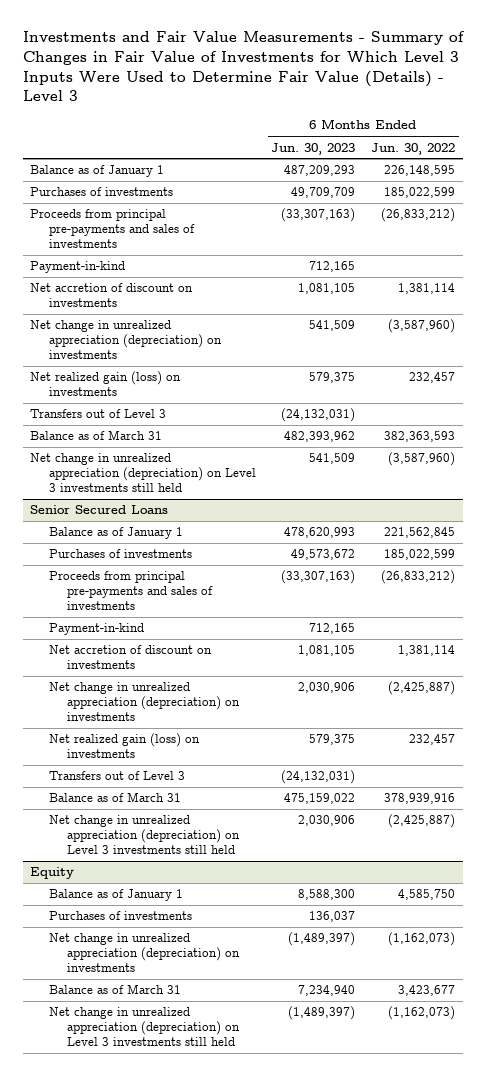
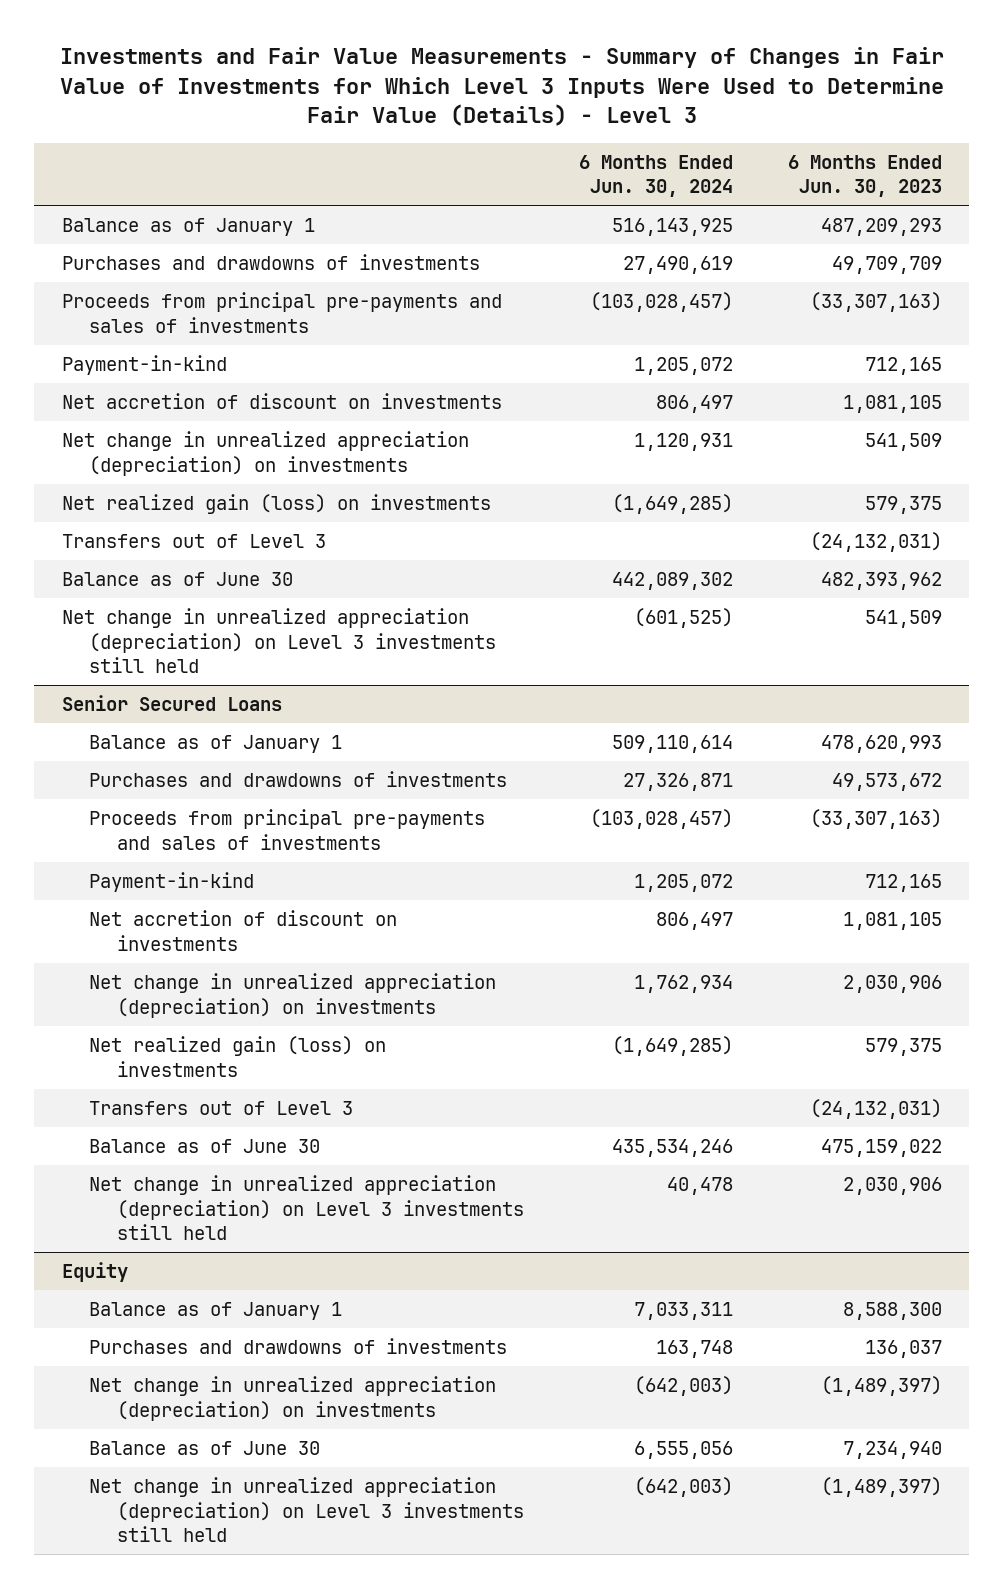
- | 6 Months Ended Jun. 30, 2023 | 6 Months Ended Jun. 30, 2022
+ | 6 Months Ended Jun. 30, 2024 | 6 Months Ended Jun. 30, 2023
- Purchases of investments | 49,709,709 | 185,022,599
+ Purchases and drawdowns of investments | 27,490,619 | 49,709,709
- Balance as of March 31 | 482,393,962 | 382,363,593
+ Balance as of June 30 | 442,089,302 | 482,393,962
@ Senior Secured Loans
- Purchases of investments | 49,573,672 | 185,022,599
+ Purchases and drawdowns of investments | 27,326,871 | 49,573,672
- Balance as of March 31 | 475,159,022 | 378,939,916
+ Balance as of June 30 | 435,534,246 | 475,159,022
@ Equity
- Purchases of investments | 136,037 |
+ Purchases and drawdowns of investments | 163,748 | 136,037
- Balance as of March 31 | 7,234,940 | 3,423,677
+ Balance as of June 30 | 6,555,056 | 7,234,940

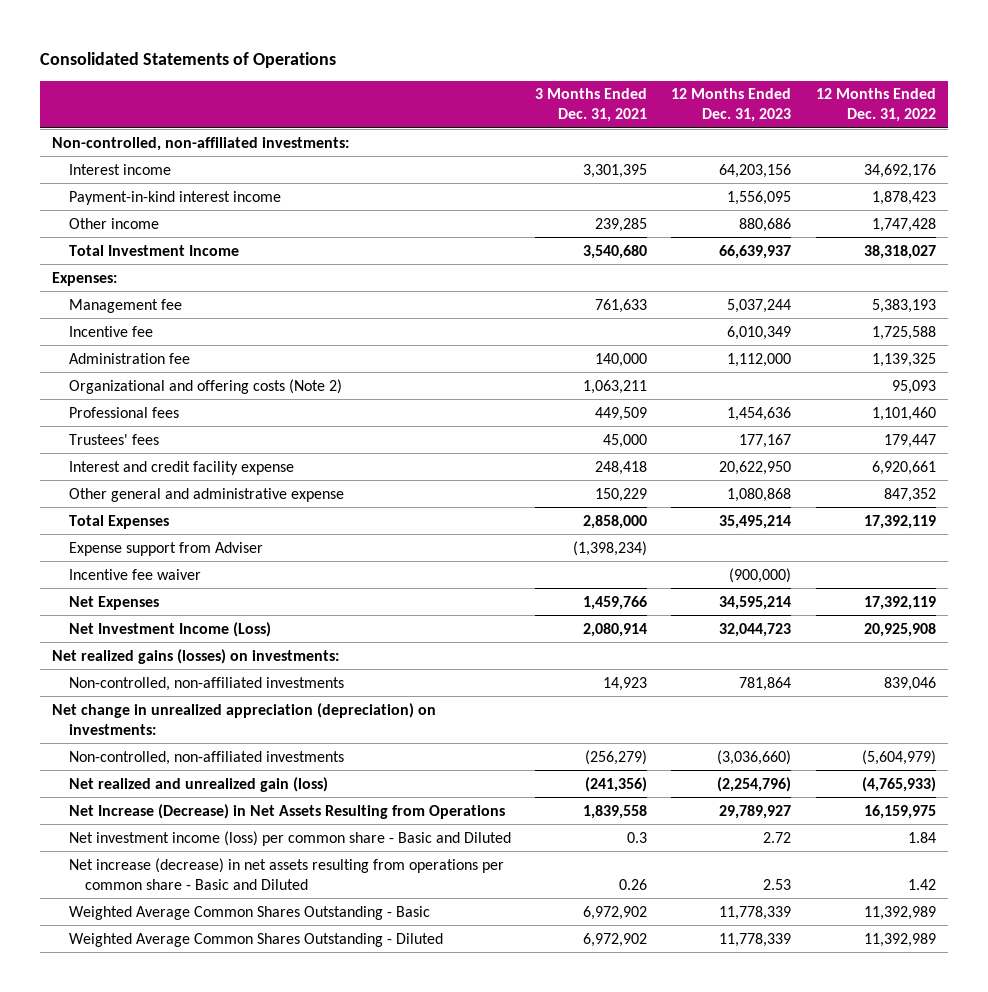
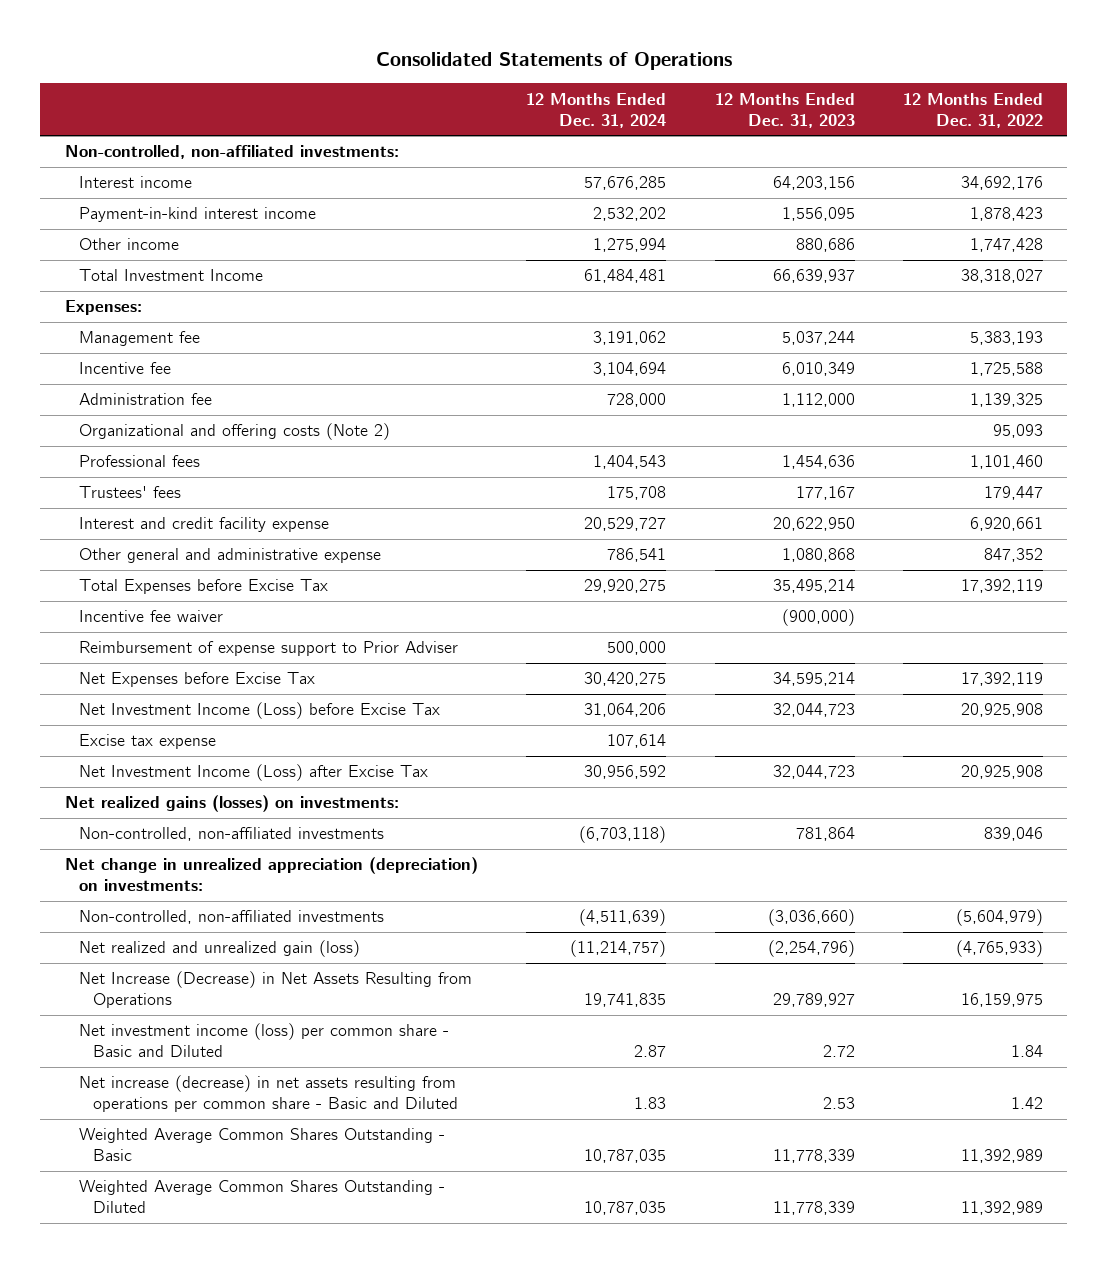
- | 3 Months Ended Dec. 31, 2021 | 12 Months Ended Dec. 31, 2023 | 12 Months Ended Dec. 31, 2022
+ | 12 Months Ended Dec. 31, 2024 | 12 Months Ended Dec. 31, 2023 | 12 Months Ended Dec. 31, 2022
- Total Expenses | 2,858,000 | 35,495,214 | 17,392,119
- Expense support from Adviser | (1,398,234) | |
+ Total Expenses before Excise Tax | 29,920,275 | 35,495,214 | 17,392,119
- Net Expenses | 1,459,766 | 34,595,214 | 17,392,119
- Net Investment Income (Loss) | 2,080,914 | 32,044,723 | 20,925,908
+ Reimbursement of expense support to Prior Adviser | 500,000 | |
+ Net Expenses before Excise Tax | 30,420,275 | 34,595,214 | 17,392,119
+ Net Investment Income (Loss) before Excise Tax | 31,064,206 | 32,044,723 | 20,925,908
+ Excise tax expense | 107,614 | |
+ Net Investment Income (Loss) after Excise Tax | 30,956,592 | 32,044,723 | 20,925,908

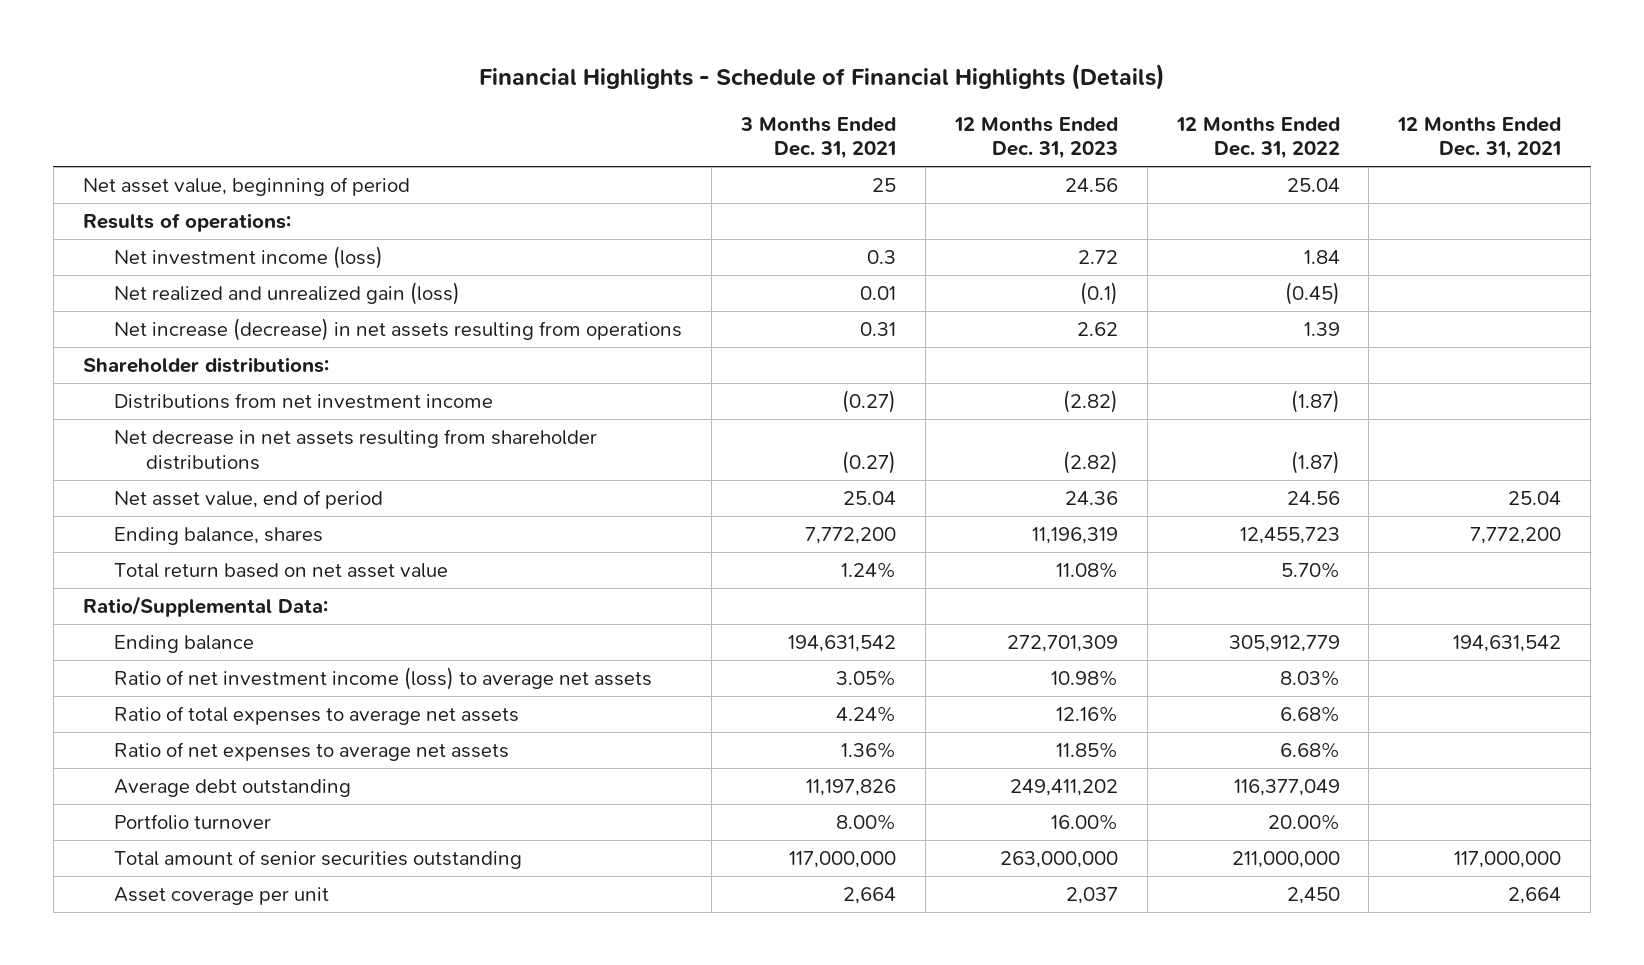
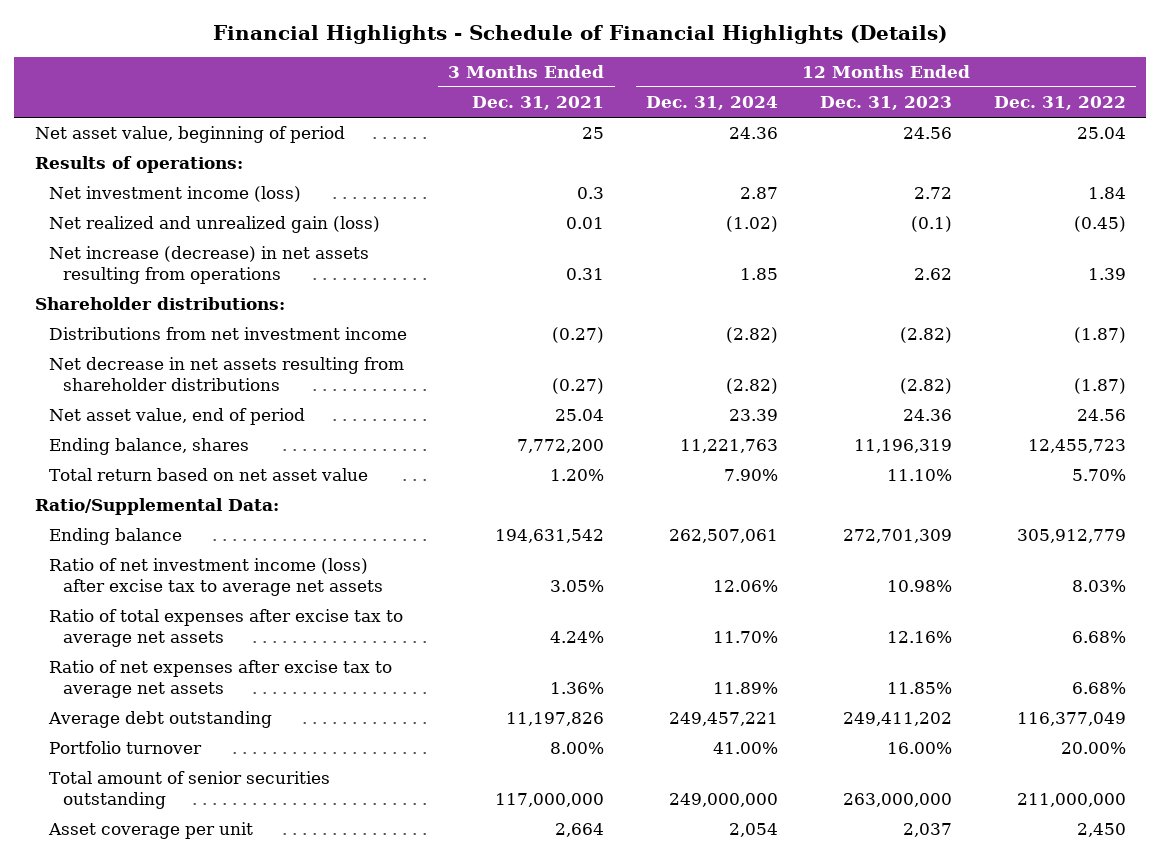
- | 3 Months Ended Dec. 31, 2021 | 12 Months Ended Dec. 31, 2023 | 12 Months Ended Dec. 31, 2022 | 12 Months Ended Dec. 31, 2021
+ | 3 Months Ended Dec. 31, 2021 | 12 Months Ended Dec. 31, 2024 | 12 Months Ended Dec. 31, 2023 | 12 Months Ended Dec. 31, 2022
- Total return based on net asset value | 1.24% | 11.08% | 5.70% |
+ Total return based on net asset value | 1.20% | 7.90% | 11.10% | 5.70%
- Ratio of net investment income (loss) to average net assets | 3.05% | 10.98% | 8.03% |
- Ratio of total expenses to average net assets | 4.24% | 12.16% | 6.68% |
- Ratio of net expenses to average net assets | 1.36% | 11.85% | 6.68% |
+ Ratio of net investment income (loss) after excise tax to average net assets | 3.05% | 12.06% | 10.98% | 8.03%
+ Ratio of total expenses after excise tax to average net assets | 4.24% | 11.70% | 12.16% | 6.68%
+ Ratio of net expenses after excise tax to average net assets | 1.36% | 11.89% | 11.85% | 6.68%

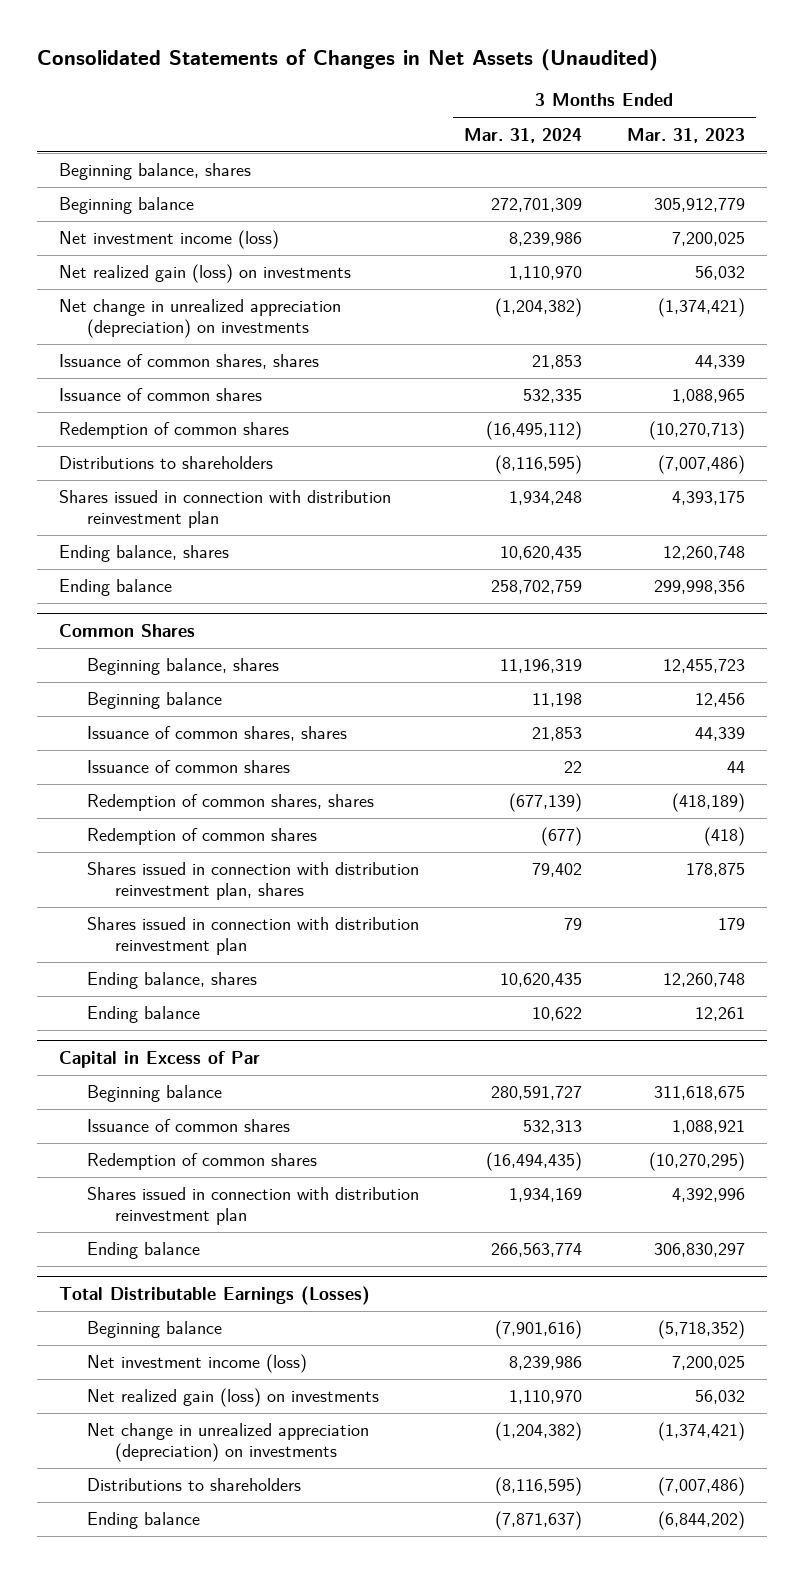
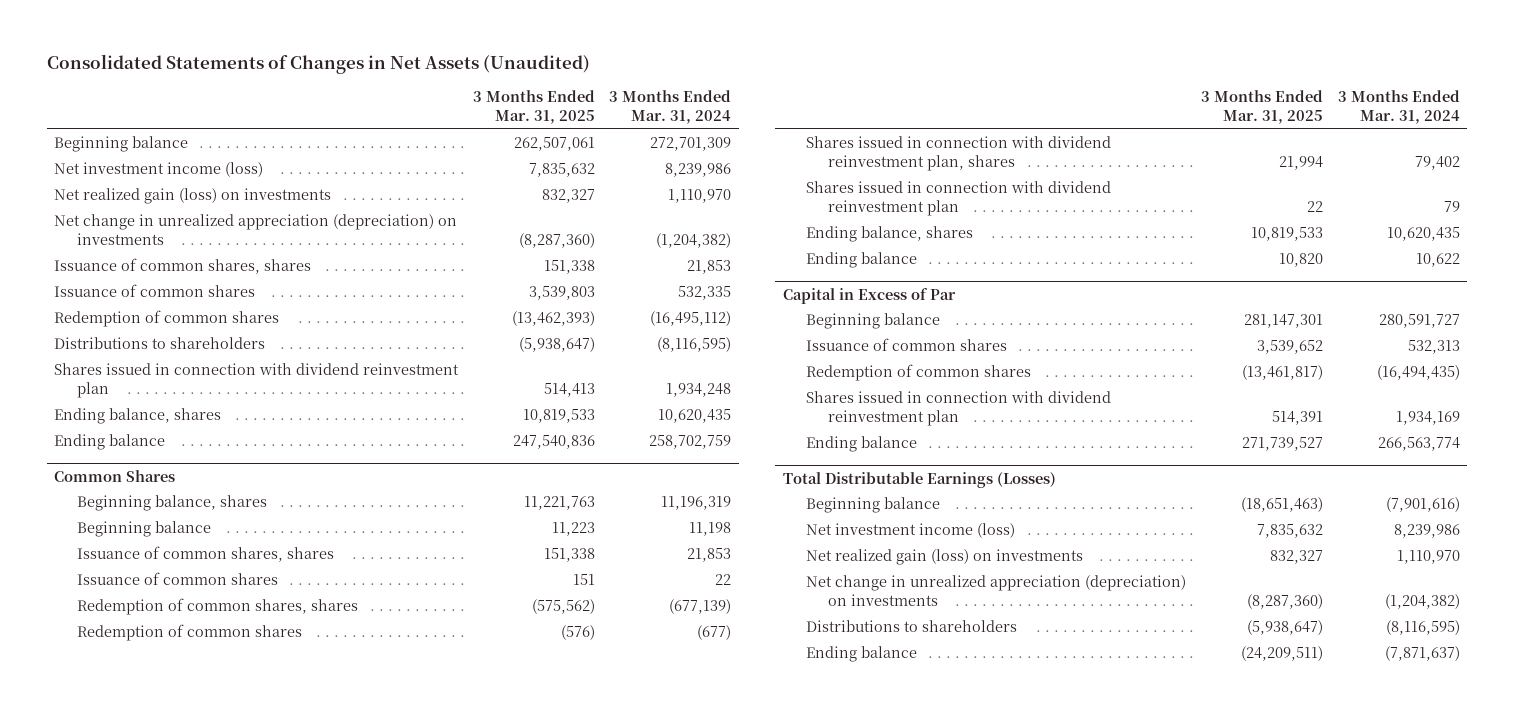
- | 3 Months Ended Mar. 31, 2024 | 3 Months Ended Mar. 31, 2023
+ | 3 Months Ended Mar. 31, 2025 | 3 Months Ended Mar. 31, 2024
- Beginning balance, shares
- Shares issued in connection with distribution reinvestment plan | 1,934,248 | 4,393,175
+ Shares issued in connection with dividend reinvestment plan | 514,413 | 1,934,248
@ Common Shares
- Shares issued in connection with distribution reinvestment plan, shares | 79,402 | 178,875
- Shares issued in connection with distribution reinvestment plan | 79 | 179
+ Shares issued in connection with dividend reinvestment plan, shares | 21,994 | 79,402
+ Shares issued in connection with dividend reinvestment plan | 22 | 79
@ Capital in Excess of Par
- Shares issued in connection with distribution reinvestment plan | 1,934,169 | 4,392,996
+ Shares issued in connection with dividend reinvestment plan | 514,391 | 1,934,169

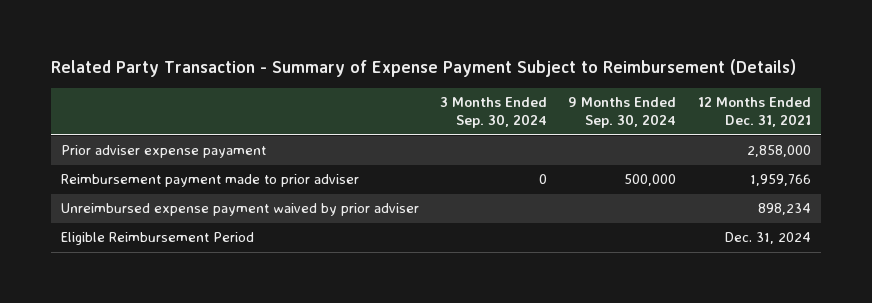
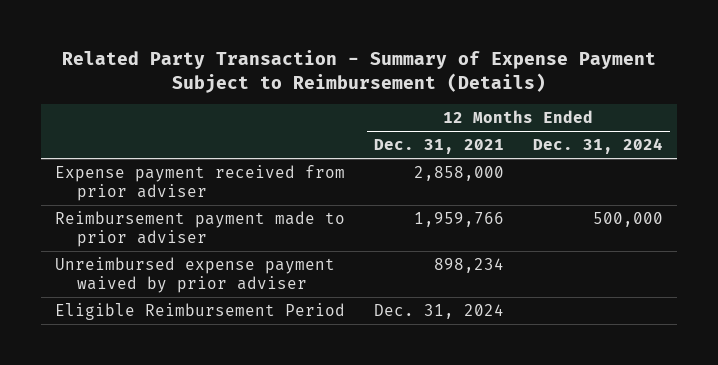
- | 3 Months Ended Sep. 30, 2024 | 9 Months Ended Sep. 30, 2024 | 12 Months Ended Dec. 31, 2021
+ | 12 Months Ended Dec. 31, 2021 | 12 Months Ended Dec. 31, 2024
- Prior adviser expense payament | | | 2,858,000
+ Expense payment received from prior adviser | 2,858,000 |

